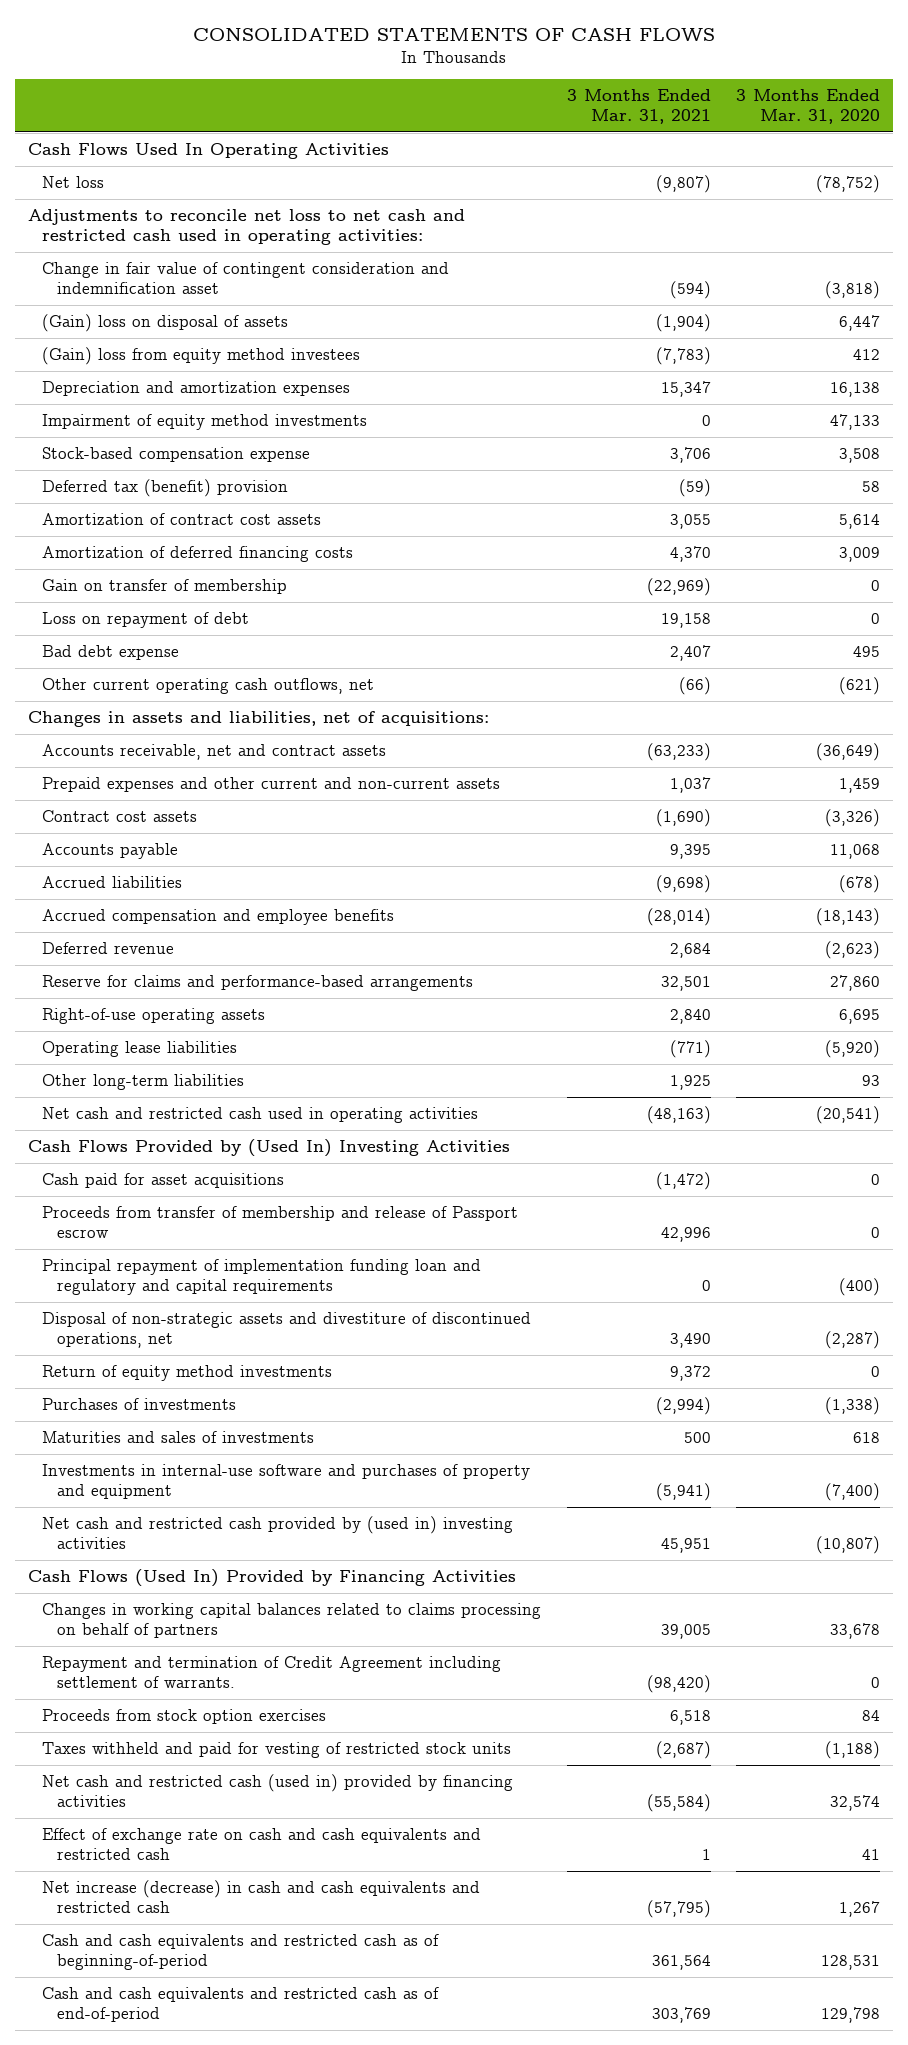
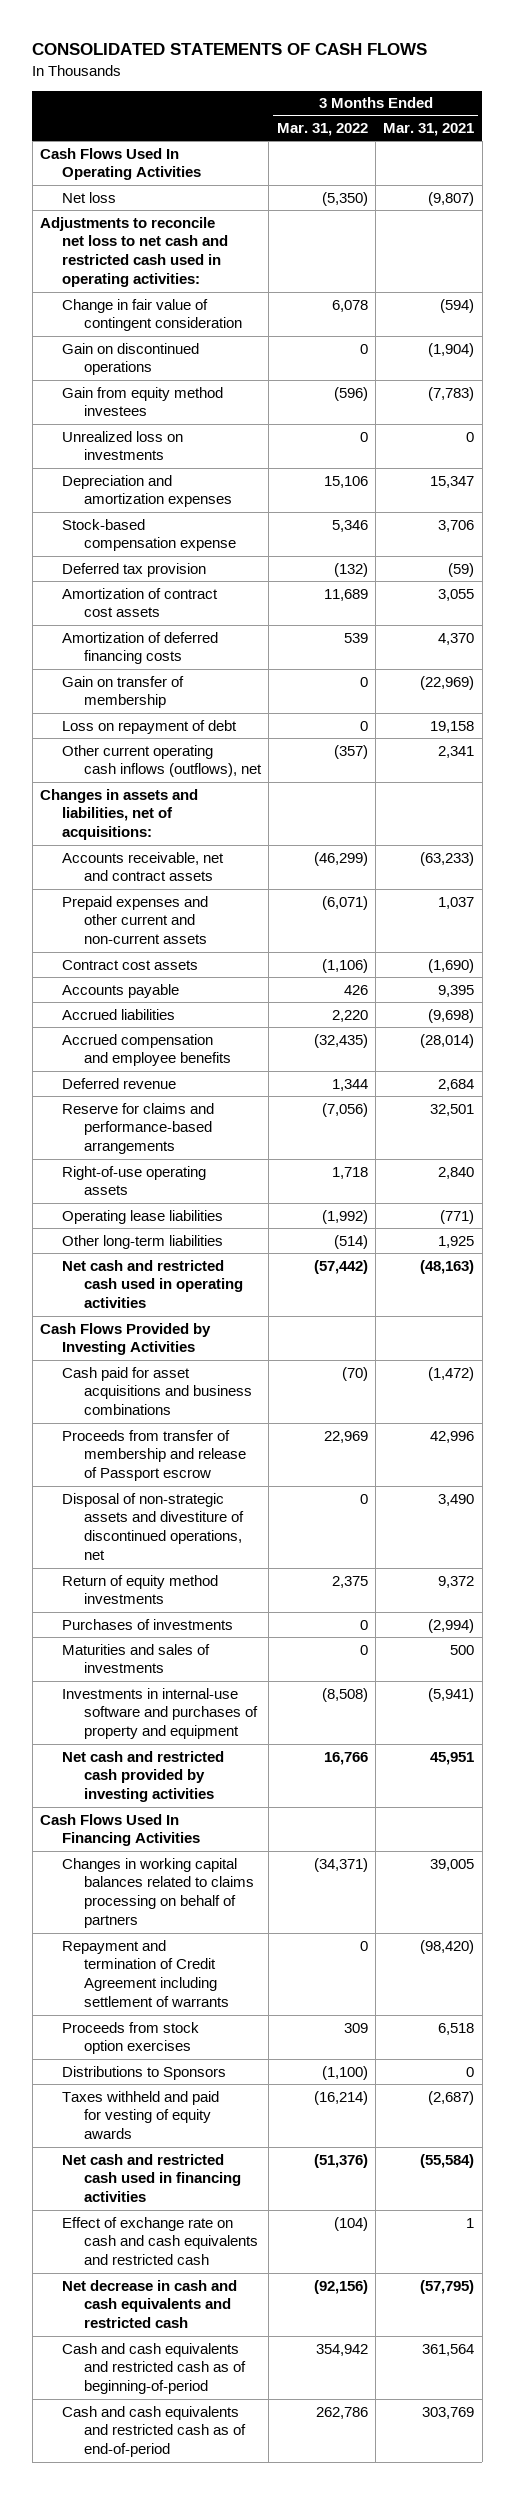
- | 3 Months Ended Mar. 31, 2021 | 3 Months Ended Mar. 31, 2020
+ | 3 Months Ended Mar. 31, 2022 | 3 Months Ended Mar. 31, 2021
- Change in fair value of contingent consideration and indemnification asset | (594) | (3,818)
- (Gain) loss on disposal of assets | (1,904) | 6,447
- (Gain) loss from equity method investees | (7,783) | 412
+ Change in fair value of contingent consideration | 6,078 | (594)
+ Gain on discontinued operations | 0 | (1,904)
+ Gain from equity method investees | (596) | (7,783)
+ Unrealized loss on investments | 0 | 0
- Impairment of equity method investments | 0 | 47,133
- Deferred tax (benefit) provision | (59) | 58
+ Deferred tax provision | (132) | (59)
- Bad debt expense | 2,407 | 495
- Other current operating cash outflows, net | (66) | (621)
+ Other current operating cash inflows (outflows), net | (357) | 2,341
- Cash Flows Provided by (Used In) Investing Activities
- Cash paid for asset acquisitions | (1,472) | 0
+ Cash Flows Provided by Investing Activities
+ Cash paid for asset acquisitions and business combinations | (70) | (1,472)
- Principal repayment of implementation funding loan and regulatory and capital requirements | 0 | (400)
- Net cash and restricted cash provided by (used in) investing activities | 45,951 | (10,807)
- Cash Flows (Used In) Provided by Financing Activities
+ Net cash and restricted cash provided by investing activities | 16,766 | 45,951
+ Cash Flows Used In Financing Activities
- Repayment and termination of Credit Agreement including settlement of warrants. | (98,420) | 0
+ Repayment and termination of Credit Agreement including settlement of warrants | 0 | (98,420)
- Taxes withheld and paid for vesting of restricted stock units | (2,687) | (1,188)
- Net cash and restricted cash (used in) provided by financing activities | (55,584) | 32,574
+ Distributions to Sponsors | (1,100) | 0
+ Taxes withheld and paid for vesting of equity awards | (16,214) | (2,687)
+ Net cash and restricted cash used in financing activities | (51,376) | (55,584)
- Net increase (decrease) in cash and cash equivalents and restricted cash | (57,795) | 1,267
+ Net decrease in cash and cash equivalents and restricted cash | (92,156) | (57,795)

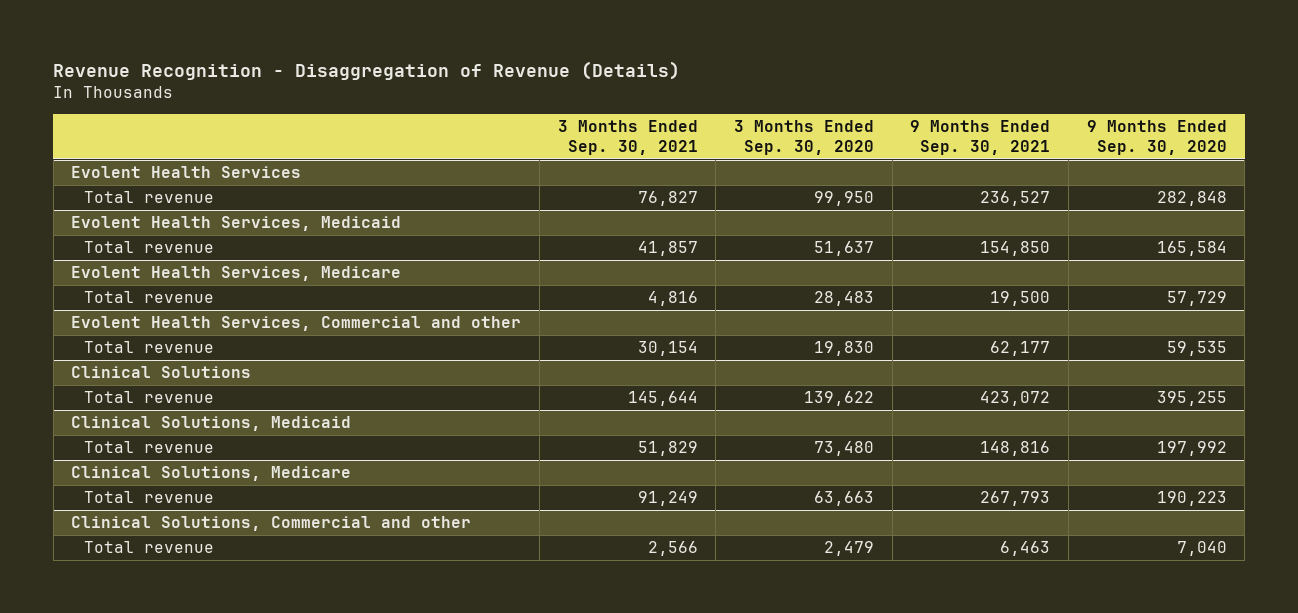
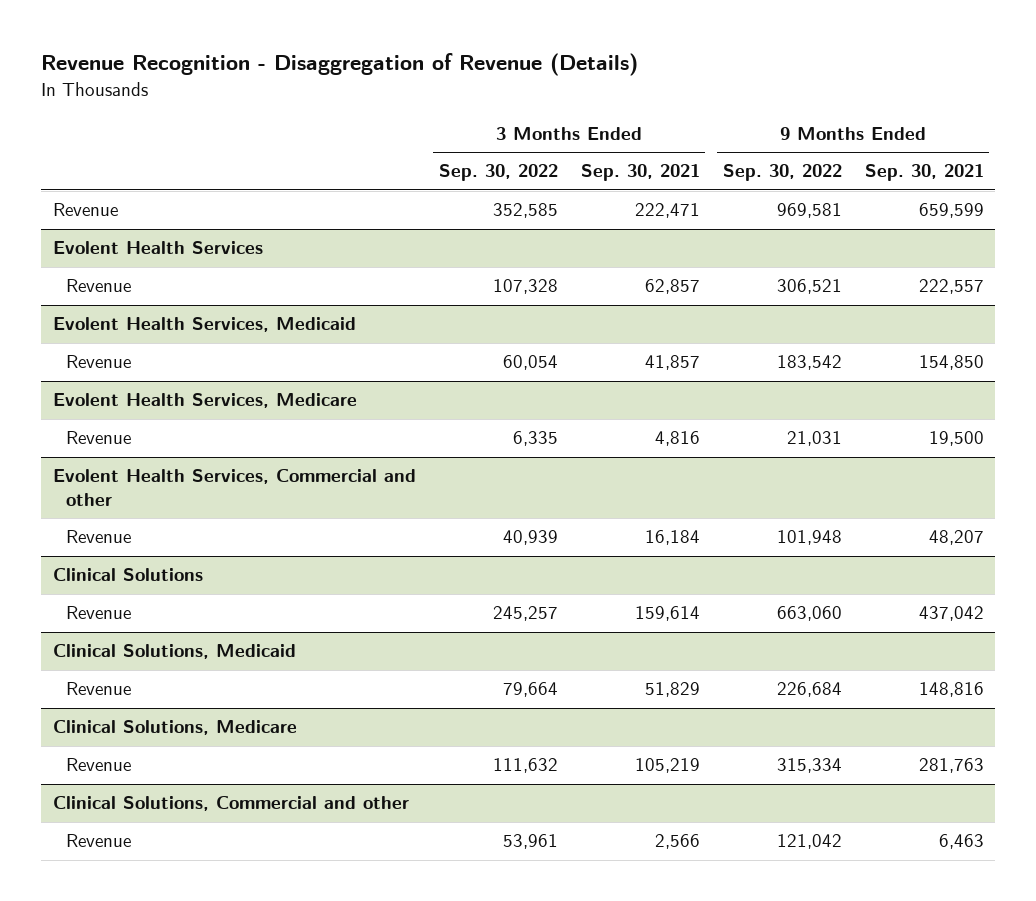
- | 3 Months Ended Sep. 30, 2021 | 3 Months Ended Sep. 30, 2020 | 9 Months Ended Sep. 30, 2021 | 9 Months Ended Sep. 30, 2020
+ | 3 Months Ended Sep. 30, 2022 | 3 Months Ended Sep. 30, 2021 | 9 Months Ended Sep. 30, 2022 | 9 Months Ended Sep. 30, 2021
+ Revenue | 352,585 | 222,471 | 969,581 | 659,599
@ Evolent Health Services
- Total revenue | 76,827 | 99,950 | 236,527 | 282,848
+ Revenue | 107,328 | 62,857 | 306,521 | 222,557
@ Evolent Health Services, Medicaid
- Total revenue | 41,857 | 51,637 | 154,850 | 165,584
+ Revenue | 60,054 | 41,857 | 183,542 | 154,850
@ Evolent Health Services, Medicare
- Total revenue | 4,816 | 28,483 | 19,500 | 57,729
+ Revenue | 6,335 | 4,816 | 21,031 | 19,500
@ Evolent Health Services, Commercial and other
- Total revenue | 30,154 | 19,830 | 62,177 | 59,535
+ Revenue | 40,939 | 16,184 | 101,948 | 48,207
@ Clinical Solutions
- Total revenue | 145,644 | 139,622 | 423,072 | 395,255
+ Revenue | 245,257 | 159,614 | 663,060 | 437,042
@ Clinical Solutions, Medicaid
- Total revenue | 51,829 | 73,480 | 148,816 | 197,992
+ Revenue | 79,664 | 51,829 | 226,684 | 148,816
@ Clinical Solutions, Medicare
- Total revenue | 91,249 | 63,663 | 267,793 | 190,223
+ Revenue | 111,632 | 105,219 | 315,334 | 281,763
@ Clinical Solutions, Commercial and other
- Total revenue | 2,566 | 2,479 | 6,463 | 7,040
+ Revenue | 53,961 | 2,566 | 121,042 | 6,463

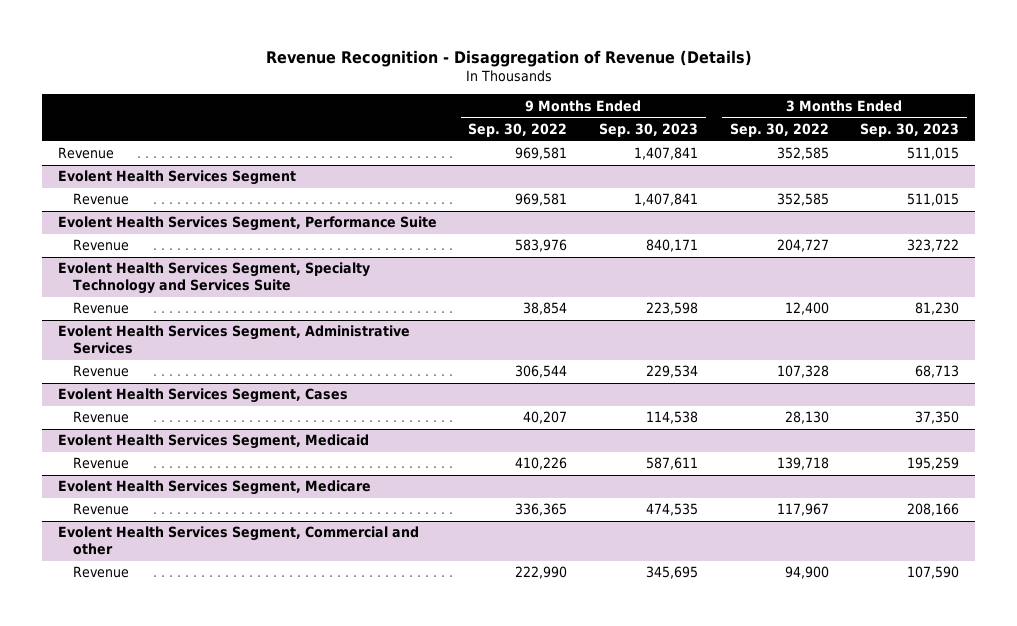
- | 3 Months Ended Sep. 30, 2022 | 3 Months Ended Sep. 30, 2021 | 9 Months Ended Sep. 30, 2022 | 9 Months Ended Sep. 30, 2021
+ | 9 Months Ended Sep. 30, 2022 | 9 Months Ended Sep. 30, 2023 | 3 Months Ended Sep. 30, 2022 | 3 Months Ended Sep. 30, 2023
- Evolent Health Services
- Revenue | 107,328 | 62,857 | 306,521 | 222,557
- Evolent Health Services, Medicaid
- Revenue | 60,054 | 41,857 | 183,542 | 154,850
- Evolent Health Services, Medicare
- Revenue | 6,335 | 4,816 | 21,031 | 19,500
- Evolent Health Services, Commercial and other
- Revenue | 40,939 | 16,184 | 101,948 | 48,207
- Clinical Solutions
- Revenue | 245,257 | 159,614 | 663,060 | 437,042
- Clinical Solutions, Medicaid
- Revenue | 79,664 | 51,829 | 226,684 | 148,816
- Clinical Solutions, Medicare
- Revenue | 111,632 | 105,219 | 315,334 | 281,763
- Clinical Solutions, Commercial and other
- Revenue | 53,961 | 2,566 | 121,042 | 6,463
+ Evolent Health Services Segment
+ Revenue | 969,581 | 1,407,841 | 352,585 | 511,015
+ Evolent Health Services Segment, Performance Suite
+ Revenue | 583,976 | 840,171 | 204,727 | 323,722
+ Evolent Health Services Segment, Specialty Technology and Services Suite
+ Revenue | 38,854 | 223,598 | 12,400 | 81,230
+ Evolent Health Services Segment, Administrative Services
+ Revenue | 306,544 | 229,534 | 107,328 | 68,713
+ Evolent Health Services Segment, Cases
+ Revenue | 40,207 | 114,538 | 28,130 | 37,350
+ Evolent Health Services Segment, Medicaid
+ Revenue | 410,226 | 587,611 | 139,718 | 195,259
+ Evolent Health Services Segment, Medicare
+ Revenue | 336,365 | 474,535 | 117,967 | 208,166
+ Evolent Health Services Segment, Commercial and other
+ Revenue | 222,990 | 345,695 | 94,900 | 107,590

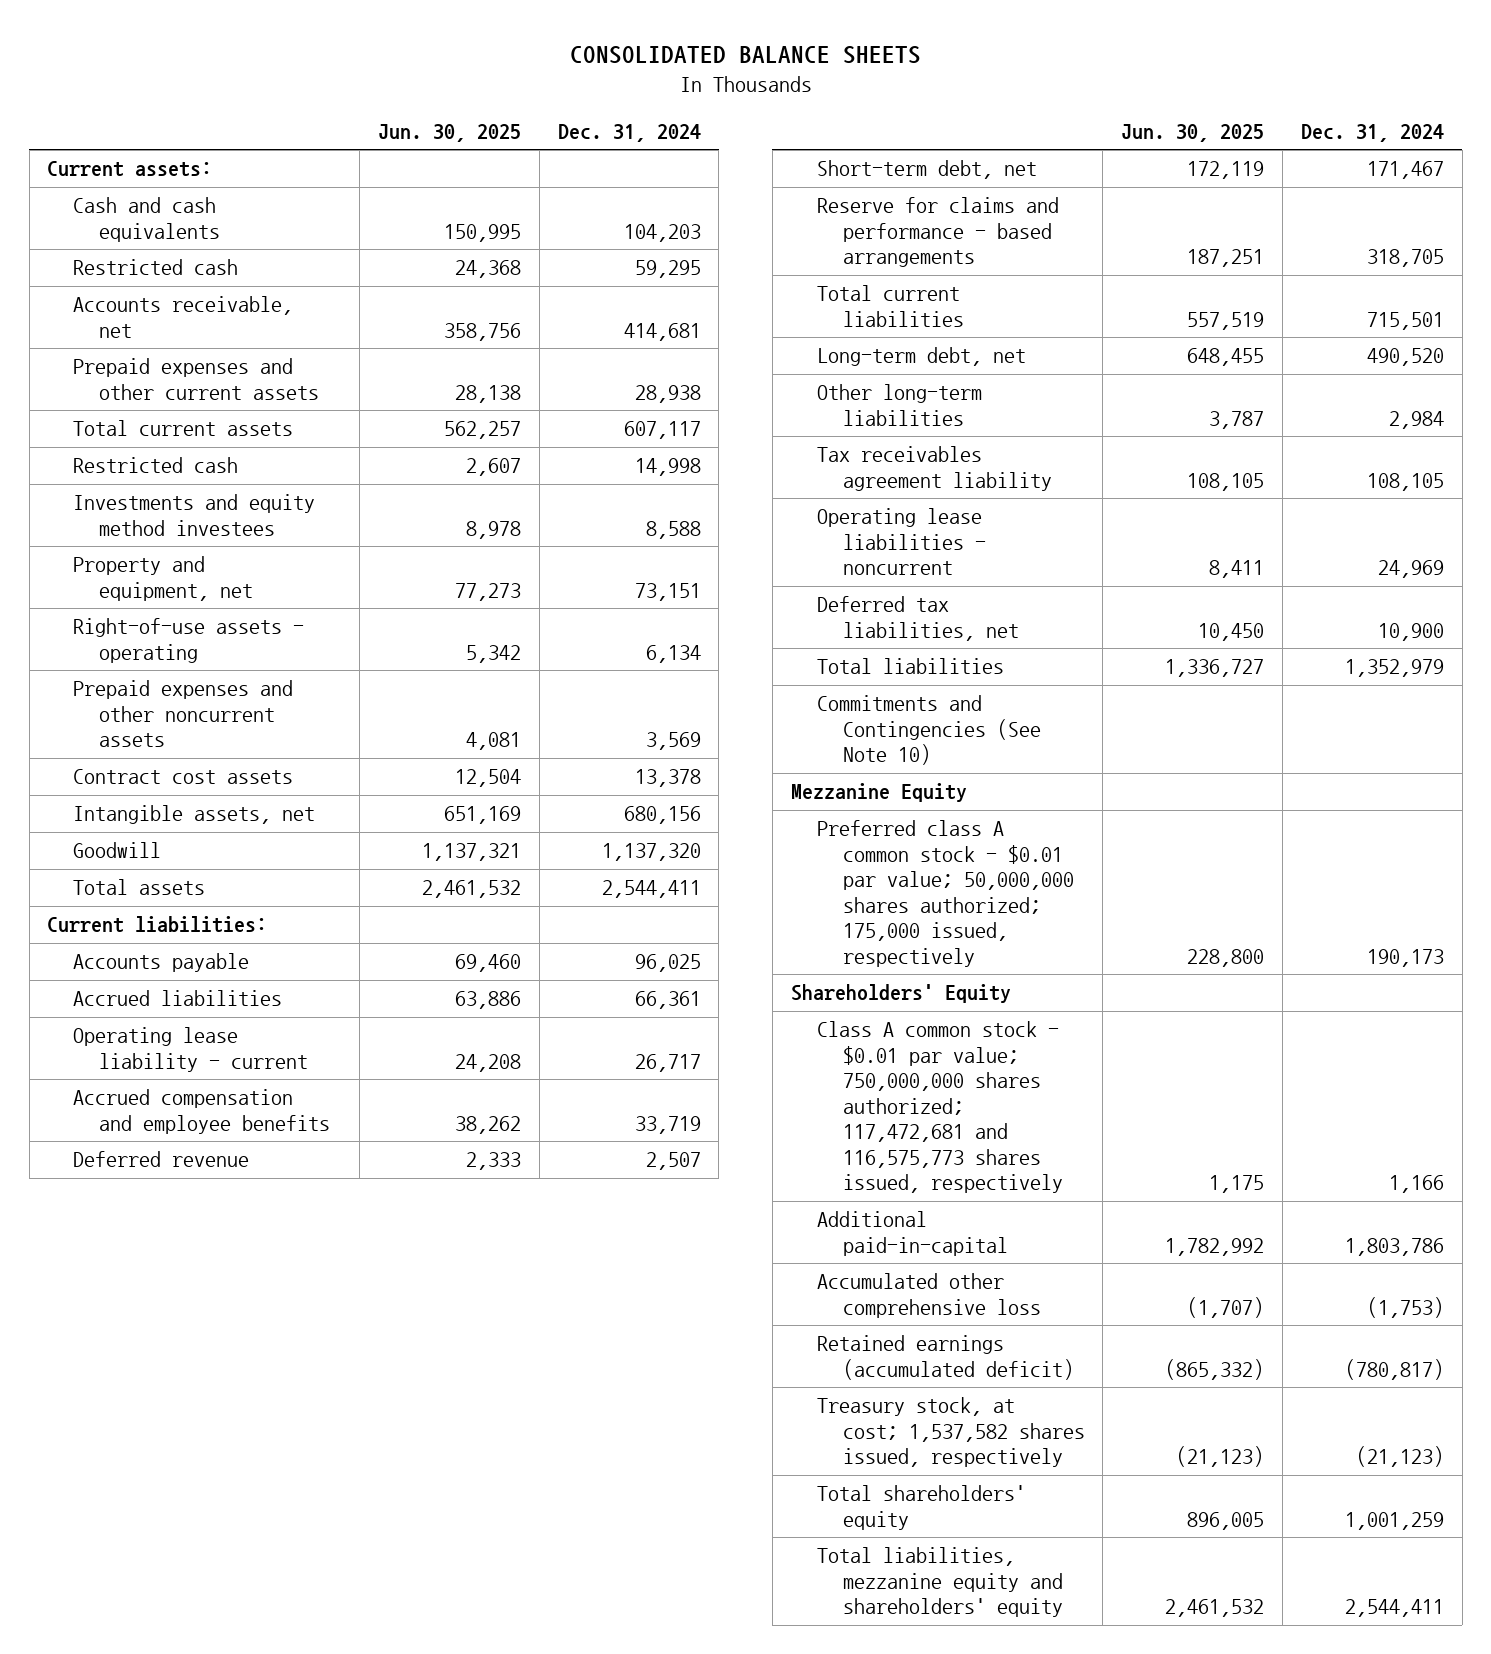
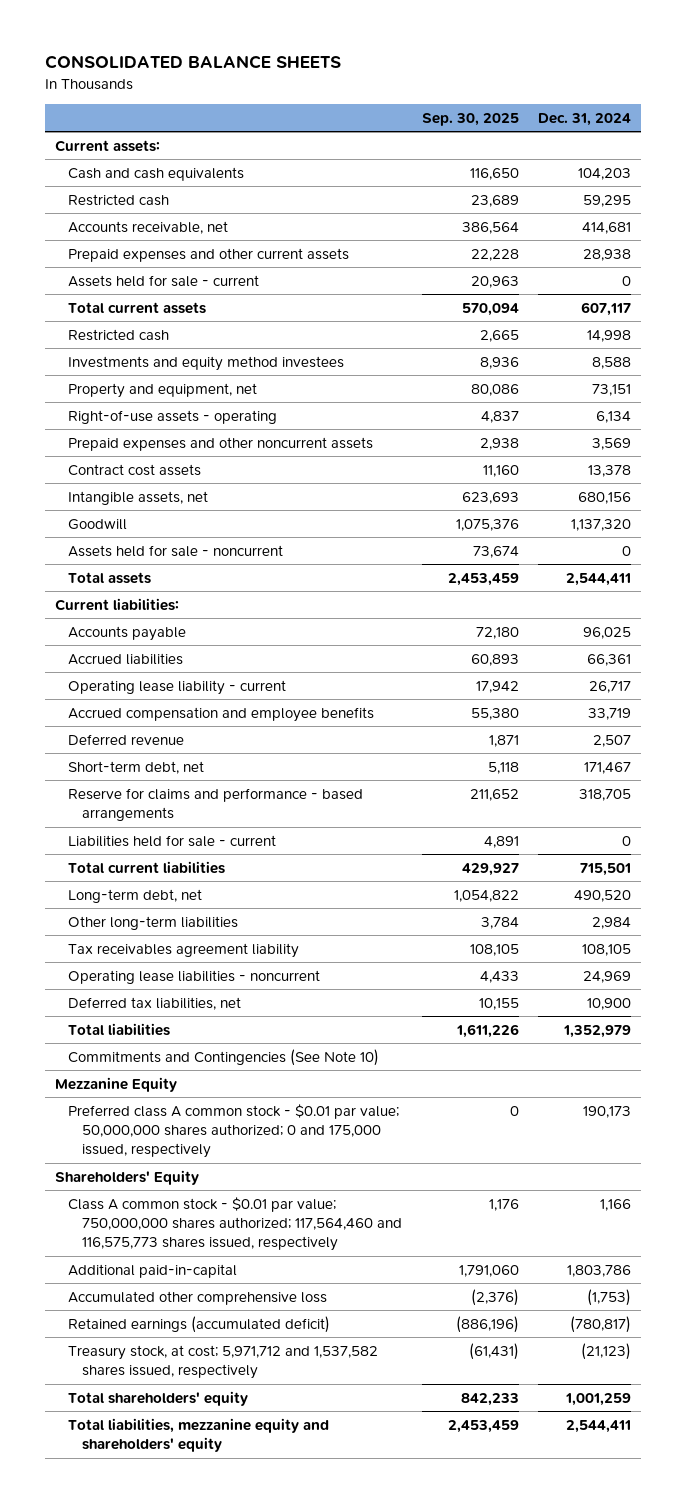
- | Jun. 30, 2025 | Dec. 31, 2024
+ | Sep. 30, 2025 | Dec. 31, 2024
+ Assets held for sale - current | 20,963 | 0
+ Assets held for sale - noncurrent | 73,674 | 0
+ Liabilities held for sale - current | 4,891 | 0
- Preferred class A common stock - $0.01 par value; 50,000,000 shares authorized; 175,000 issued, respectively | 228,800 | 190,173
+ Preferred class A common stock - $0.01 par value; 50,000,000 shares authorized; 0 and 175,000 issued, respectively | 0 | 190,173
- Class A common stock - $0.01 par value; 750,000,000 shares authorized; 117,472,681 and 116,575,773 shares issued, respectively | 1,175 | 1,166
+ Class A common stock - $0.01 par value; 750,000,000 shares authorized; 117,564,460 and 116,575,773 shares issued, respectively | 1,176 | 1,166
- Treasury stock, at cost; 1,537,582 shares issued, respectively | (21,123) | (21,123)
+ Treasury stock, at cost; 5,971,712 and 1,537,582 shares issued, respectively | (61,431) | (21,123)

